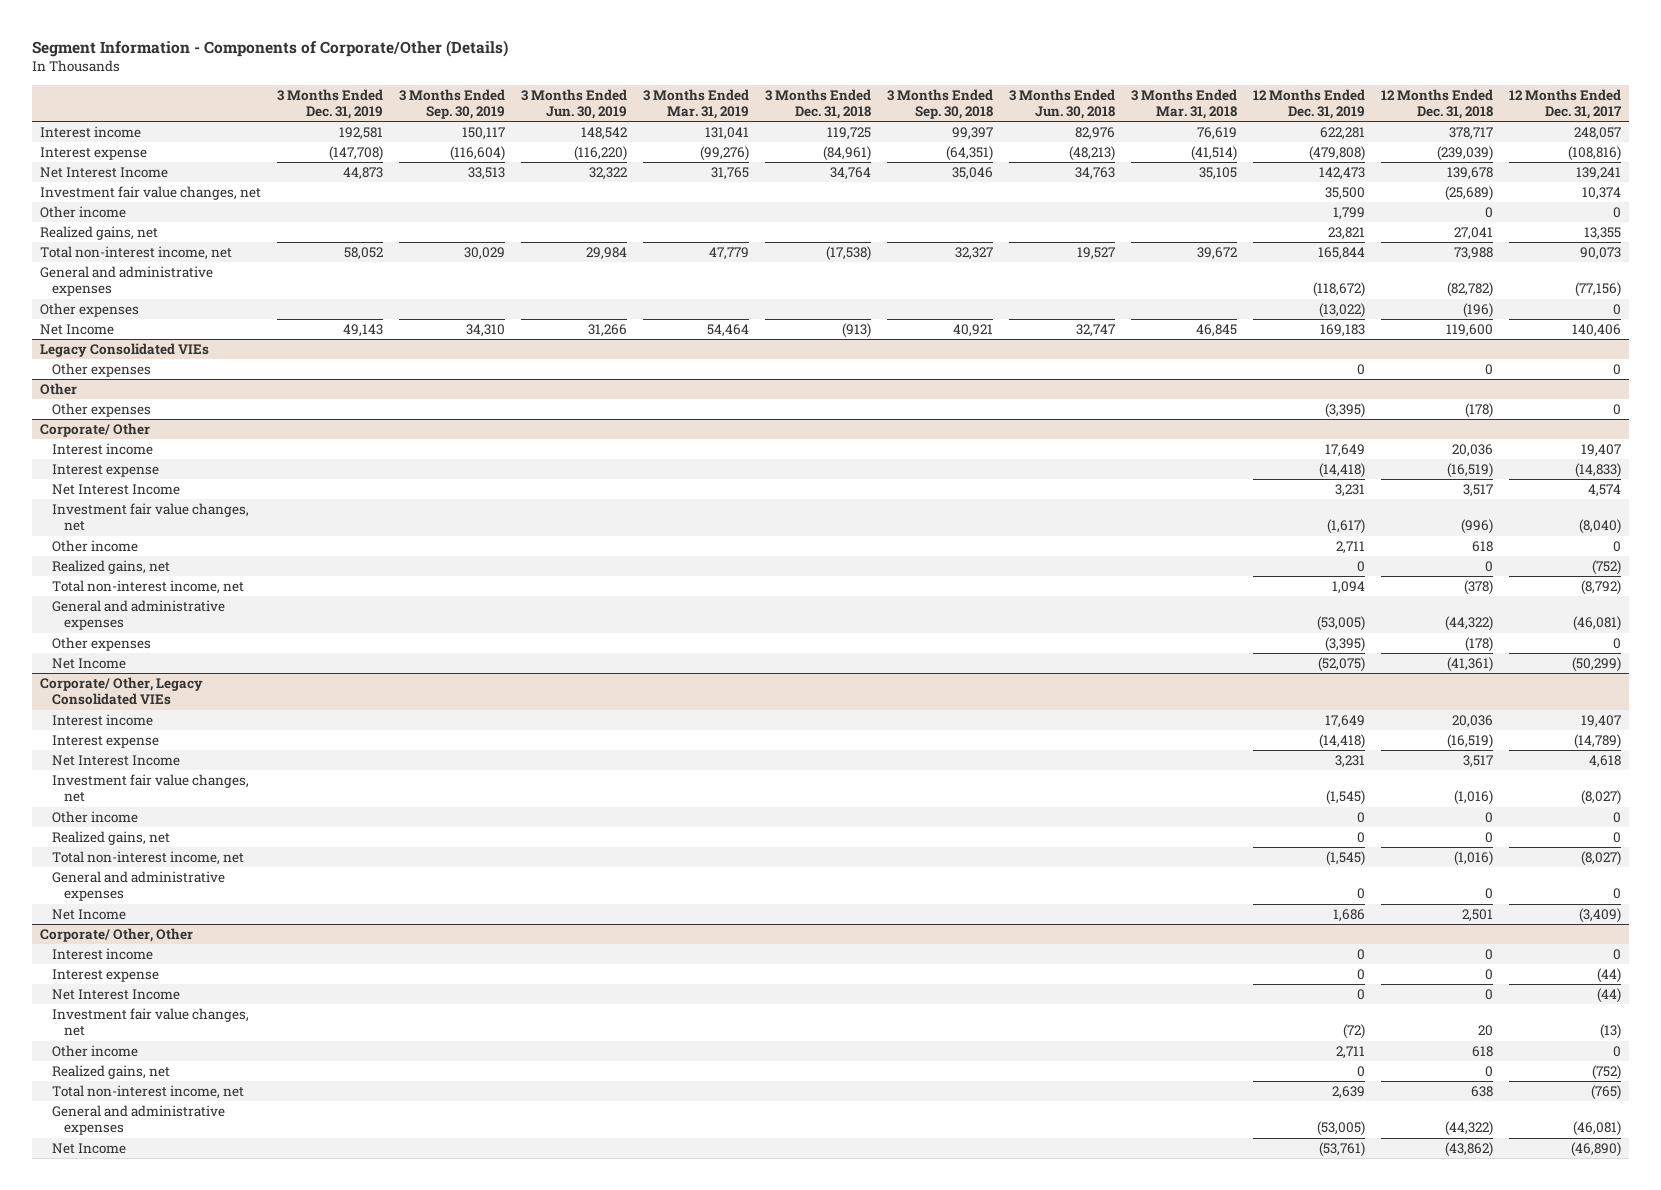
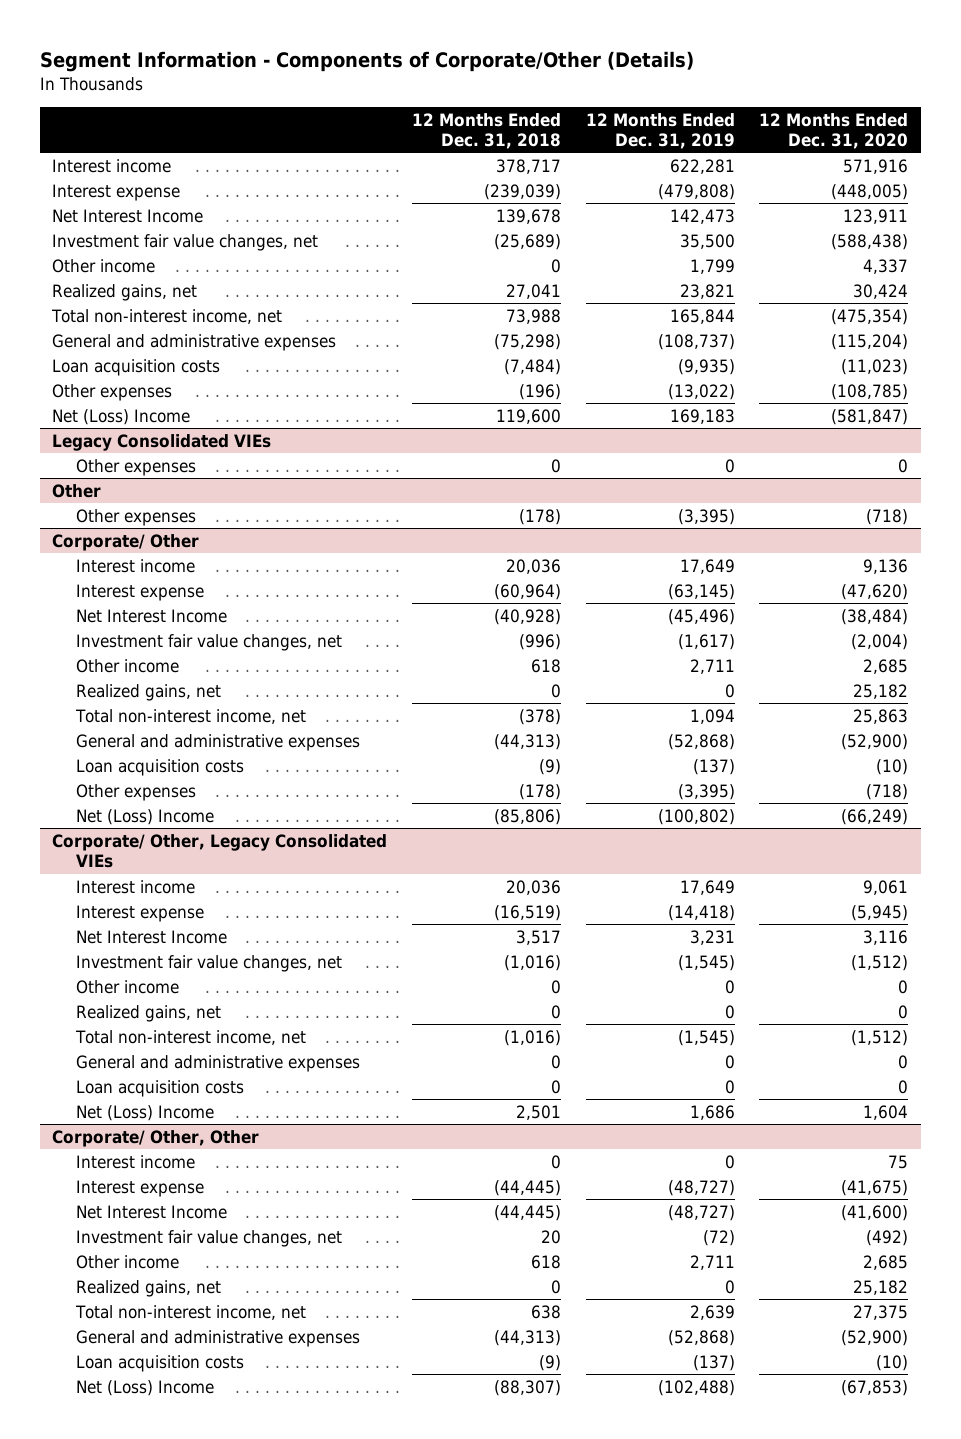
- | 3 Months Ended Dec. 31, 2019 | 3 Months Ended Sep. 30, 2019 | 3 Months Ended Jun. 30, 2019 | 3 Months Ended Mar. 31, 2019 | 3 Months Ended Dec. 31, 2018 | 3 Months Ended Sep. 30, 2018 | 3 Months Ended Jun. 30, 2018 | 3 Months Ended Mar. 31, 2018 | 12 Months Ended Dec. 31, 2019 | 12 Months Ended Dec. 31, 2018 | 12 Months Ended Dec. 31, 2017
+ | 12 Months Ended Dec. 31, 2018 | 12 Months Ended Dec. 31, 2019 | 12 Months Ended Dec. 31, 2020
- General and administrative expenses | | | | | | | | | (118,672) | (82,782) | (77,156)
+ General and administrative expenses | (75,298) | (108,737) | (115,204)
+ Loan acquisition costs | (7,484) | (9,935) | (11,023)
- Net Income | 49,143 | 34,310 | 31,266 | 54,464 | (913) | 40,921 | 32,747 | 46,845 | 169,183 | 119,600 | 140,406
+ Net (Loss) Income | 119,600 | 169,183 | (581,847)
@ Corporate/ Other
- Interest expense | | | | | | | | | (14,418) | (16,519) | (14,833)
- Net Interest Income | | | | | | | | | 3,231 | 3,517 | 4,574
+ Interest expense | (60,964) | (63,145) | (47,620)
+ Net Interest Income | (40,928) | (45,496) | (38,484)
- General and administrative expenses | | | | | | | | | (53,005) | (44,322) | (46,081)
+ General and administrative expenses | (44,313) | (52,868) | (52,900)
+ Loan acquisition costs | (9) | (137) | (10)
- Net Income | | | | | | | | | (52,075) | (41,361) | (50,299)
+ Net (Loss) Income | (85,806) | (100,802) | (66,249)
@ Corporate/ Other, Legacy Consolidated VIEs
- Net Income | | | | | | | | | 1,686 | 2,501 | (3,409)
+ Loan acquisition costs | 0 | 0 | 0
+ Net (Loss) Income | 2,501 | 1,686 | 1,604
@ Corporate/ Other, Other
- Interest expense | | | | | | | | | 0 | 0 | (44)
- Net Interest Income | | | | | | | | | 0 | 0 | (44)
+ Interest expense | (44,445) | (48,727) | (41,675)
+ Net Interest Income | (44,445) | (48,727) | (41,600)
- General and administrative expenses | | | | | | | | | (53,005) | (44,322) | (46,081)
- Net Income | | | | | | | | | (53,761) | (43,862) | (46,890)
+ General and administrative expenses | (44,313) | (52,868) | (52,900)
+ Loan acquisition costs | (9) | (137) | (10)
+ Net (Loss) Income | (88,307) | (102,488) | (67,853)

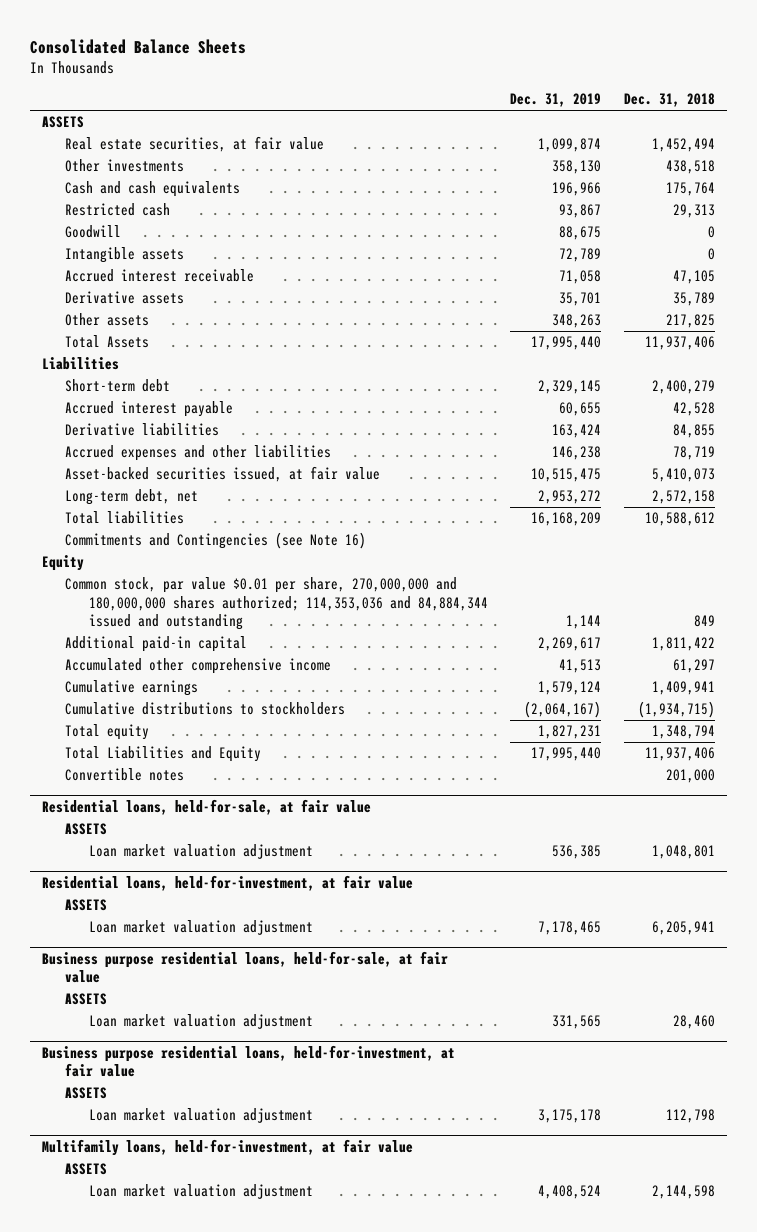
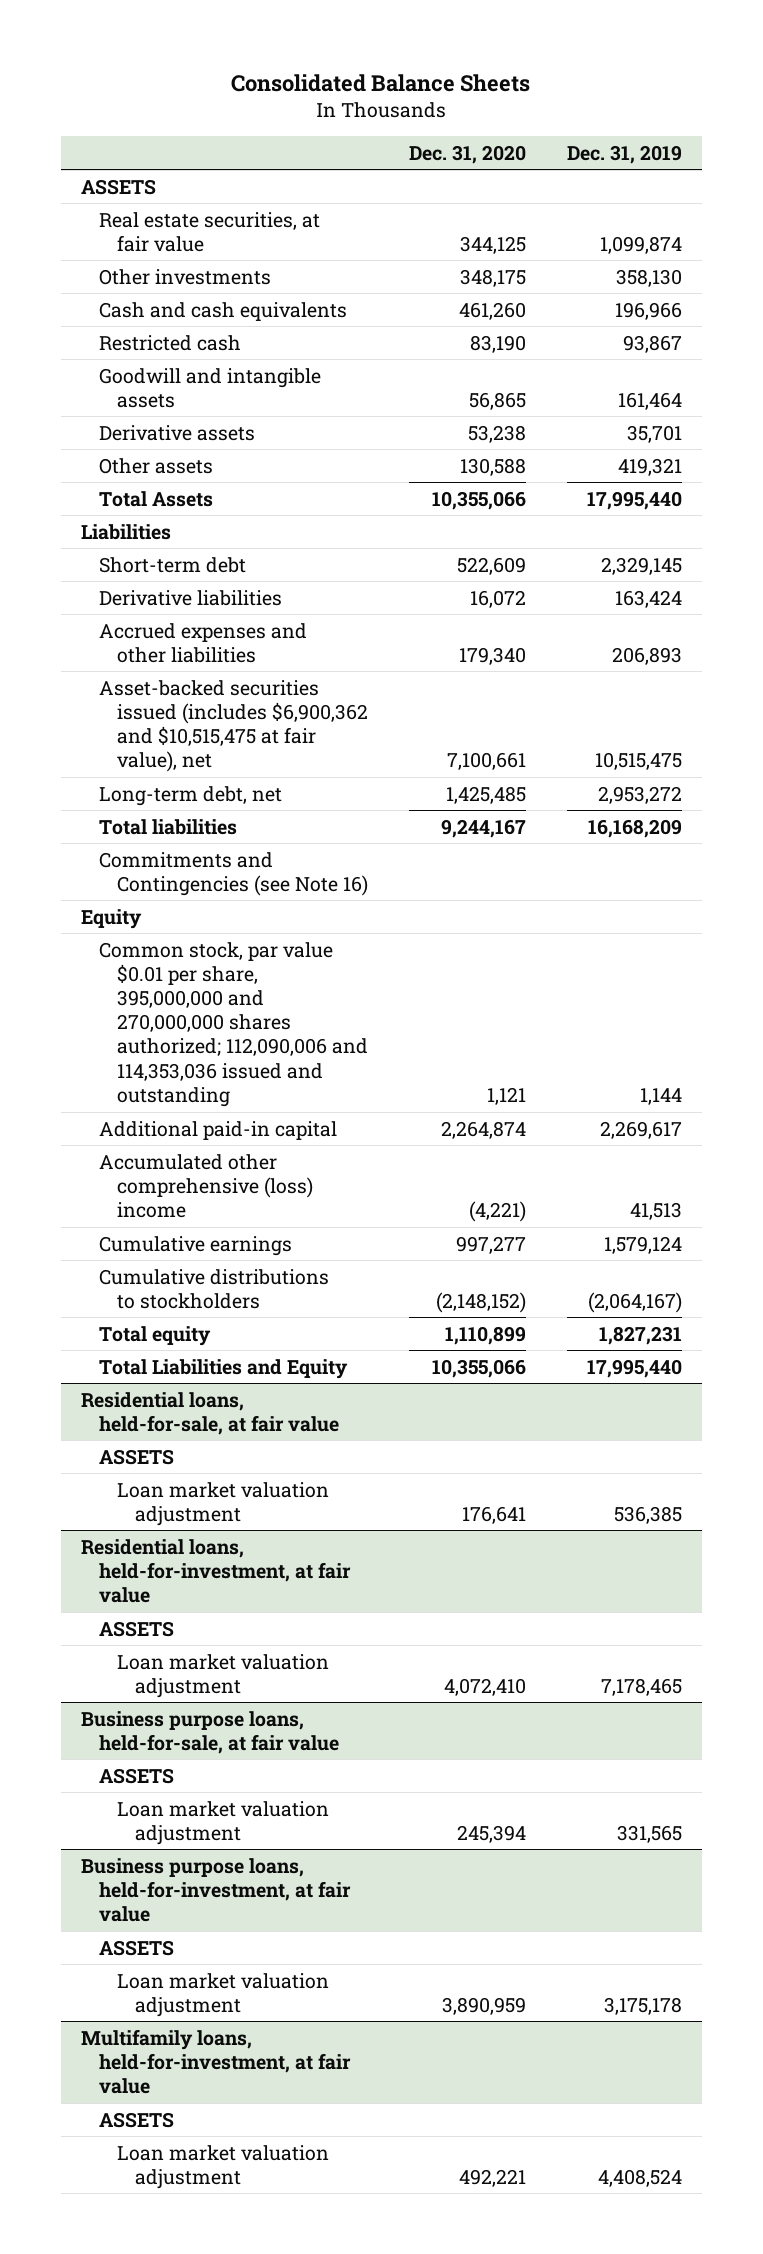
- | Dec. 31, 2019 | Dec. 31, 2018
+ | Dec. 31, 2020 | Dec. 31, 2019
- Goodwill | 88,675 | 0
- Intangible assets | 72,789 | 0
- Accrued interest receivable | 71,058 | 47,105
+ Goodwill and intangible assets | 56,865 | 161,464
- Other assets | 348,263 | 217,825
+ Other assets | 130,588 | 419,321
- Accrued interest payable | 60,655 | 42,528
- Accrued expenses and other liabilities | 146,238 | 78,719
- Asset-backed securities issued, at fair value | 10,515,475 | 5,410,073
+ Accrued expenses and other liabilities | 179,340 | 206,893
+ Asset-backed securities issued (includes $6,900,362 and $10,515,475 at fair value), net | 7,100,661 | 10,515,475
- Common stock, par value $0.01 per share, 270,000,000 and 180,000,000 shares authorized; 114,353,036 and 84,884,344 issued and outstanding | 1,144 | 849
+ Common stock, par value $0.01 per share, 395,000,000 and 270,000,000 shares authorized; 112,090,006 and 114,353,036 issued and outstanding | 1,121 | 1,144
- Accumulated other comprehensive income | 41,513 | 61,297
+ Accumulated other comprehensive (loss) income | (4,221) | 41,513
- Convertible notes | | 201,000
- Business purpose residential loans, held-for-sale, at fair value
+ Business purpose loans, held-for-sale, at fair value
- Business purpose residential loans, held-for-investment, at fair value
+ Business purpose loans, held-for-investment, at fair value

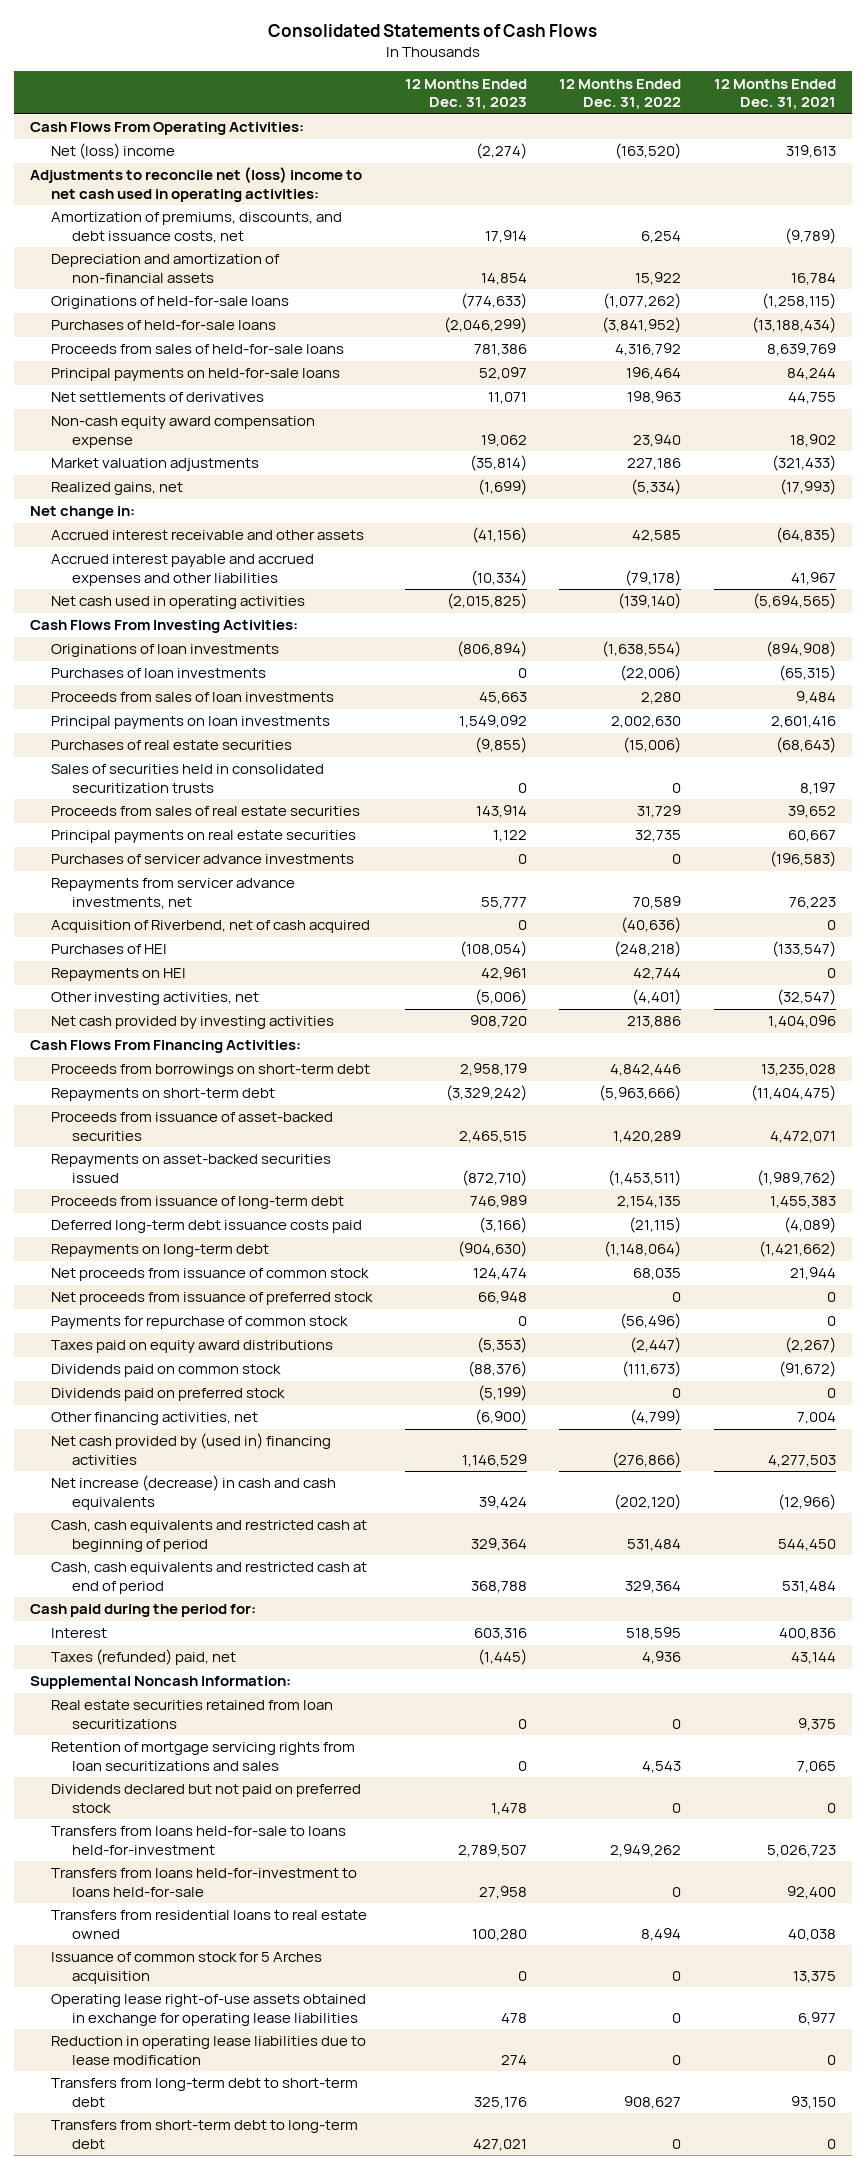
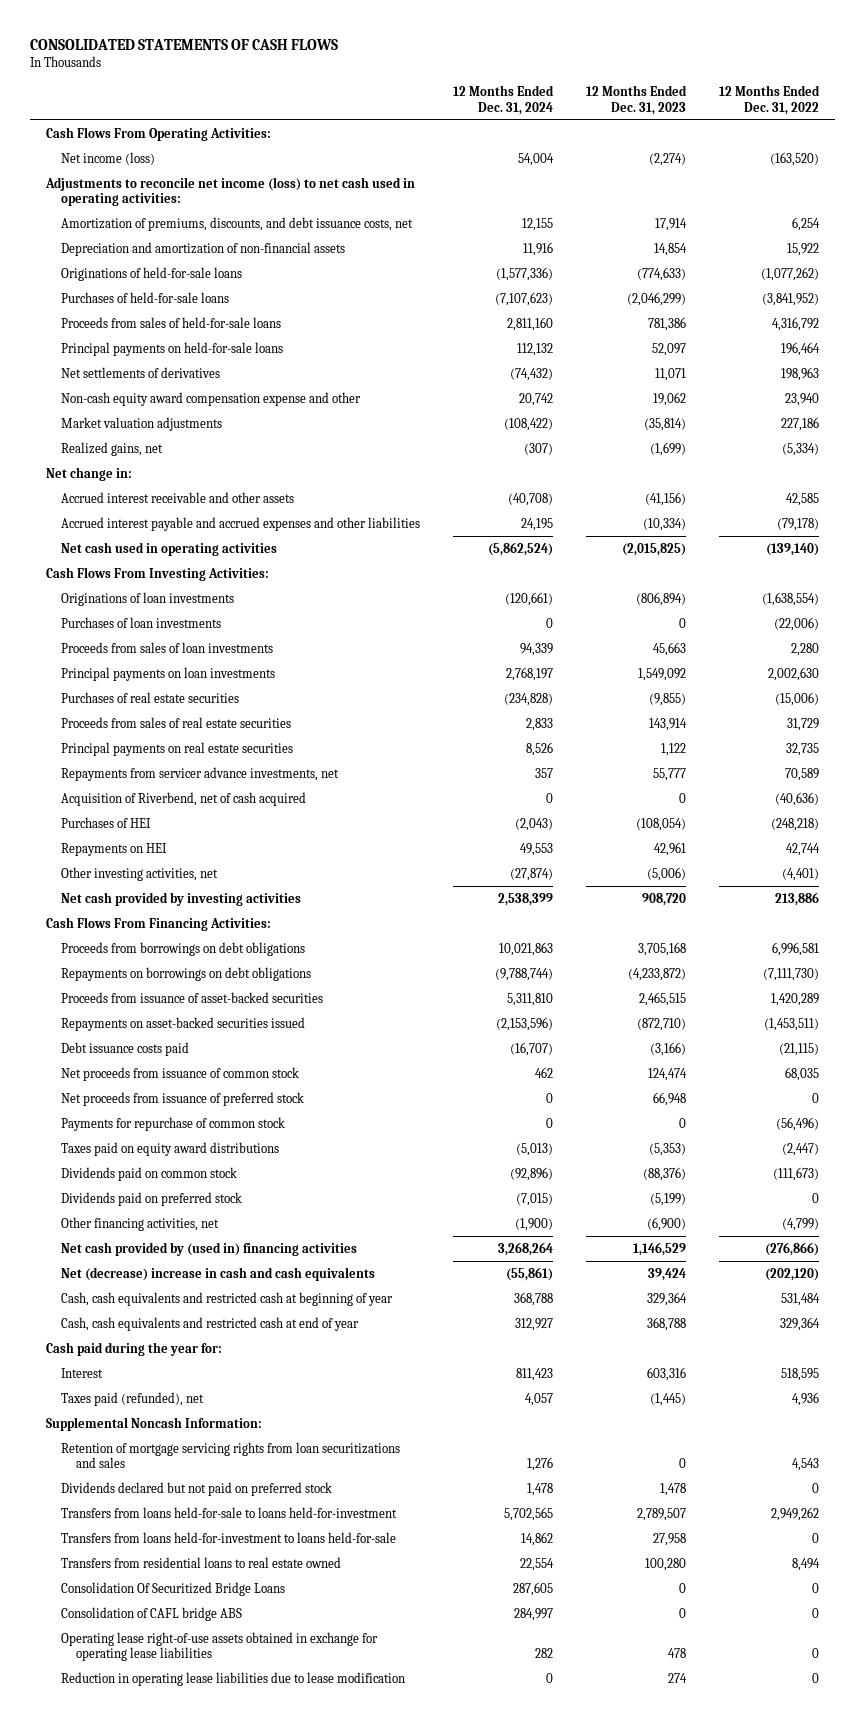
- Consolidated Statements of Cash Flows
+ CONSOLIDATED STATEMENTS OF CASH FLOWS
- | 12 Months Ended Dec. 31, 2023 | 12 Months Ended Dec. 31, 2022 | 12 Months Ended Dec. 31, 2021
+ | 12 Months Ended Dec. 31, 2024 | 12 Months Ended Dec. 31, 2023 | 12 Months Ended Dec. 31, 2022
- Net (loss) income | (2,274) | (163,520) | 319,613
- Adjustments to reconcile net (loss) income to net cash used in operating activities:
+ Net income (loss) | 54,004 | (2,274) | (163,520)
+ Adjustments to reconcile net income (loss) to net cash used in operating activities:
- Non-cash equity award compensation expense | 19,062 | 23,940 | 18,902
+ Non-cash equity award compensation expense and other | 20,742 | 19,062 | 23,940
- Sales of securities held in consolidated securitization trusts | 0 | 0 | 8,197
- Purchases of servicer advance investments | 0 | 0 | (196,583)
- Proceeds from borrowings on short-term debt | 2,958,179 | 4,842,446 | 13,235,028
- Repayments on short-term debt | (3,329,242) | (5,963,666) | (11,404,475)
+ Proceeds from borrowings on debt obligations | 10,021,863 | 3,705,168 | 6,996,581
+ Repayments on borrowings on debt obligations | (9,788,744) | (4,233,872) | (7,111,730)
- Proceeds from issuance of long-term debt | 746,989 | 2,154,135 | 1,455,383
- Deferred long-term debt issuance costs paid | (3,166) | (21,115) | (4,089)
- Repayments on long-term debt | (904,630) | (1,148,064) | (1,421,662)
+ Debt issuance costs paid | (16,707) | (3,166) | (21,115)
- Net increase (decrease) in cash and cash equivalents | 39,424 | (202,120) | (12,966)
- Cash, cash equivalents and restricted cash at beginning of period | 329,364 | 531,484 | 544,450
- Cash, cash equivalents and restricted cash at end of period | 368,788 | 329,364 | 531,484
- Cash paid during the period for:
+ Net (decrease) increase in cash and cash equivalents | (55,861) | 39,424 | (202,120)
+ Cash, cash equivalents and restricted cash at beginning of year | 368,788 | 329,364 | 531,484
+ Cash, cash equivalents and restricted cash at end of year | 312,927 | 368,788 | 329,364
+ Cash paid during the year for:
- Taxes (refunded) paid, net | (1,445) | 4,936 | 43,144
+ Taxes paid (refunded), net | 4,057 | (1,445) | 4,936
- Real estate securities retained from loan securitizations | 0 | 0 | 9,375
- Issuance of common stock for 5 Arches acquisition | 0 | 0 | 13,375
+ Consolidation Of Securitized Bridge Loans | 287,605 | 0 | 0
+ Consolidation of CAFL bridge ABS | 284,997 | 0 | 0
- Transfers from long-term debt to short-term debt | 325,176 | 908,627 | 93,150
- Transfers from short-term debt to long-term debt | 427,021 | 0 | 0

